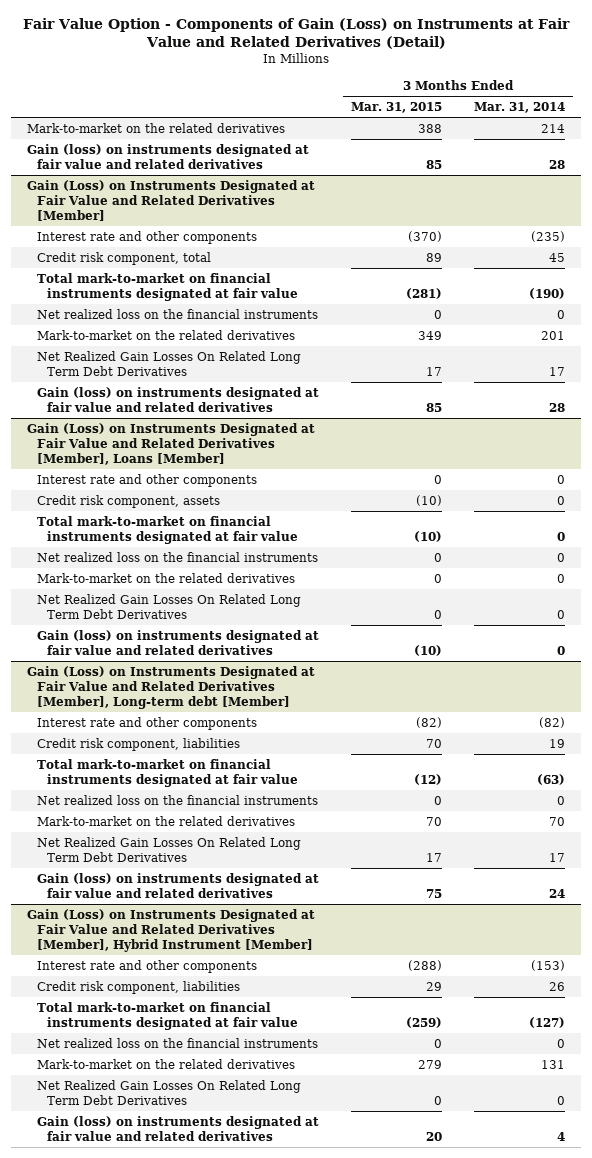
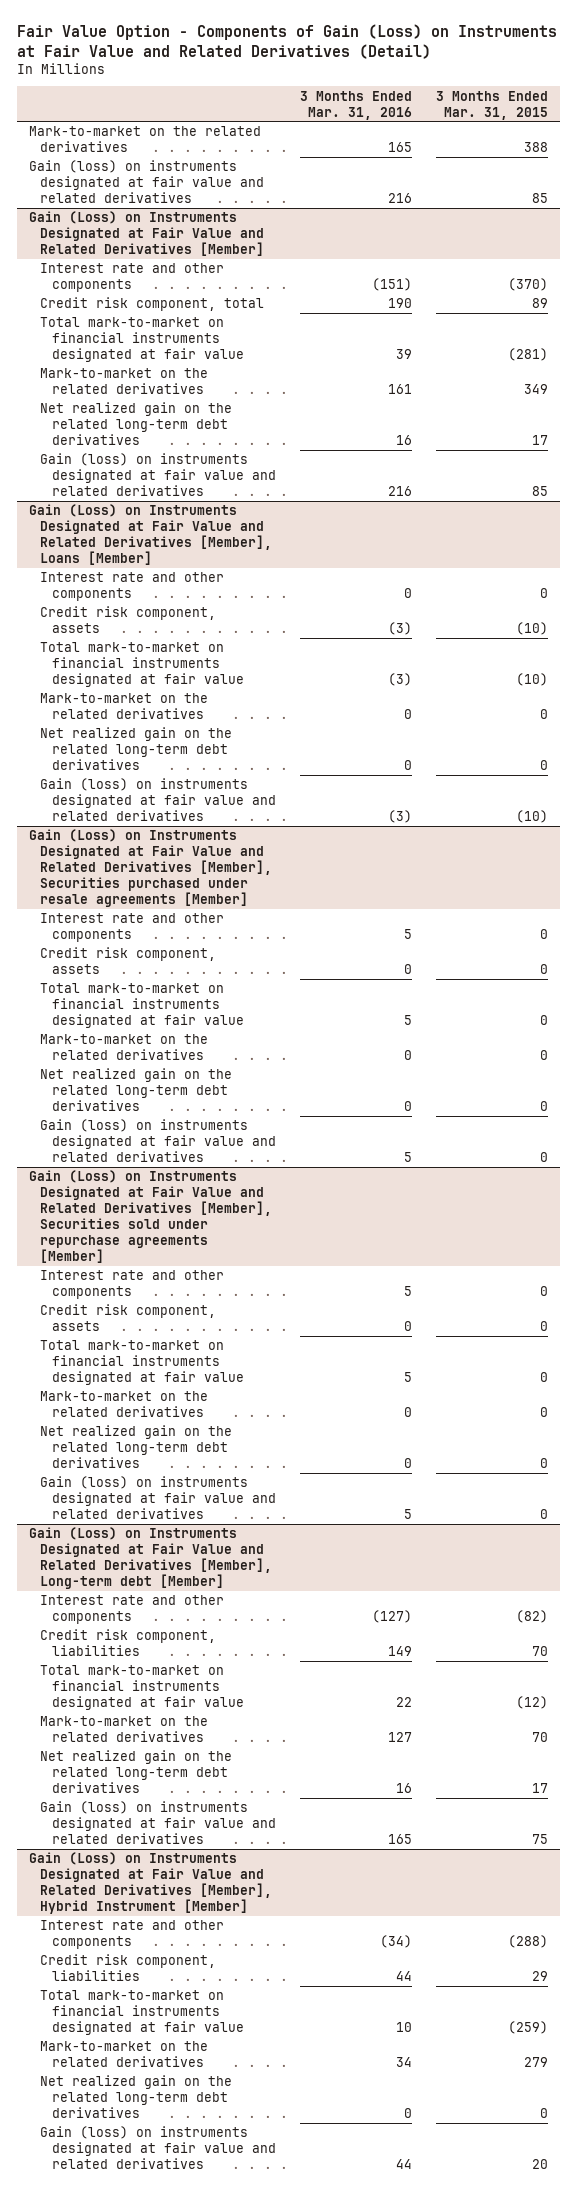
- | 3 Months Ended Mar. 31, 2015 | 3 Months Ended Mar. 31, 2014
+ | 3 Months Ended Mar. 31, 2016 | 3 Months Ended Mar. 31, 2015
@ Gain (Loss) on Instruments Designated at Fair Value and Related Derivatives [Member]
- Net realized loss on the financial instruments | 0 | 0
- Net Realized Gain Losses On Related Long Term Debt Derivatives | 17 | 17
+ Net realized gain on the related long-term debt derivatives | 16 | 17
@ Gain (Loss) on Instruments Designated at Fair Value and Related Derivatives [Member], Loans [Member]
- Net realized loss on the financial instruments | 0 | 0
- Net Realized Gain Losses On Related Long Term Debt Derivatives | 0 | 0
+ Net realized gain on the related long-term debt derivatives | 0 | 0
+ Gain (Loss) on Instruments Designated at Fair Value and Related Derivatives [Member], Securities purchased under resale agreements [Member]
+ Interest rate and other components | 5 | 0
+ Credit risk component, assets | 0 | 0
+ Total mark-to-market on financial instruments designated at fair value | 5 | 0
+ Mark-to-market on the related derivatives | 0 | 0
+ Net realized gain on the related long-term debt derivatives | 0 | 0
+ Gain (loss) on instruments designated at fair value and related derivatives | 5 | 0
+ Gain (Loss) on Instruments Designated at Fair Value and Related Derivatives [Member], Securities sold under repurchase agreements [Member]
+ Interest rate and other components | 5 | 0
+ Credit risk component, assets | 0 | 0
+ Total mark-to-market on financial instruments designated at fair value | 5 | 0
+ Mark-to-market on the related derivatives | 0 | 0
+ Net realized gain on the related long-term debt derivatives | 0 | 0
+ Gain (loss) on instruments designated at fair value and related derivatives | 5 | 0
@ Gain (Loss) on Instruments Designated at Fair Value and Related Derivatives [Member], Long-term debt [Member]
- Net realized loss on the financial instruments | 0 | 0
- Net Realized Gain Losses On Related Long Term Debt Derivatives | 17 | 17
+ Net realized gain on the related long-term debt derivatives | 16 | 17
@ Gain (Loss) on Instruments Designated at Fair Value and Related Derivatives [Member], Hybrid Instrument [Member]
- Net realized loss on the financial instruments | 0 | 0
- Net Realized Gain Losses On Related Long Term Debt Derivatives | 0 | 0
+ Net realized gain on the related long-term debt derivatives | 0 | 0

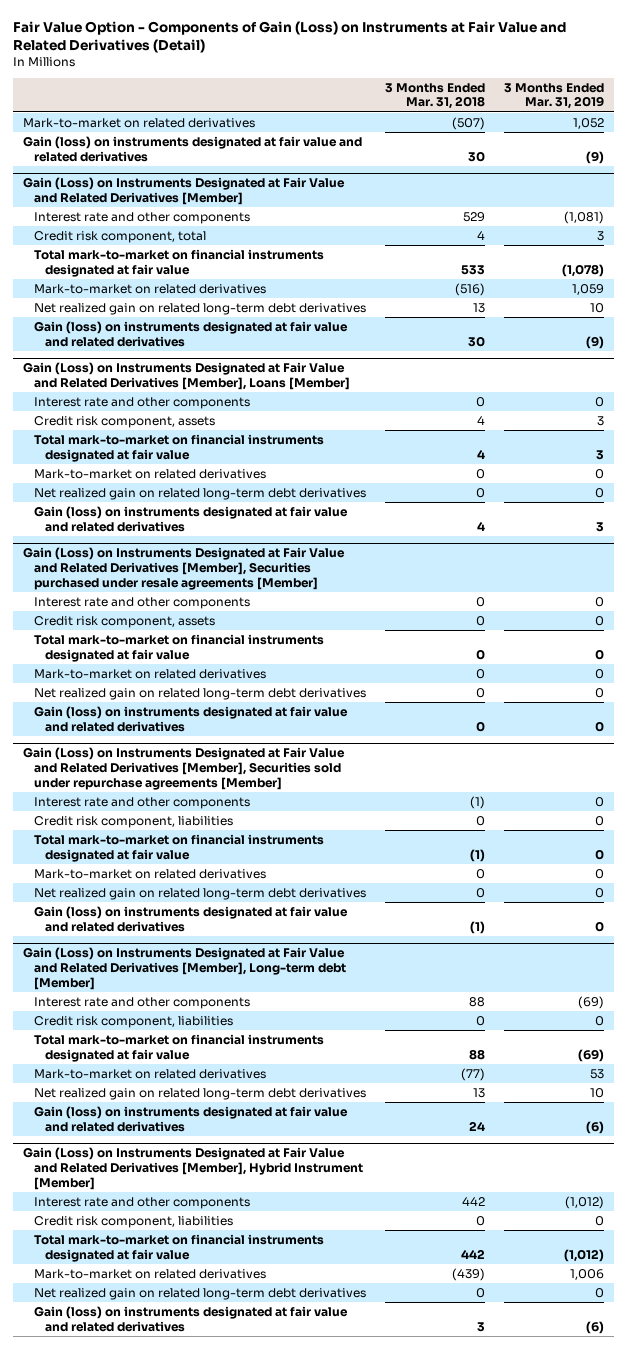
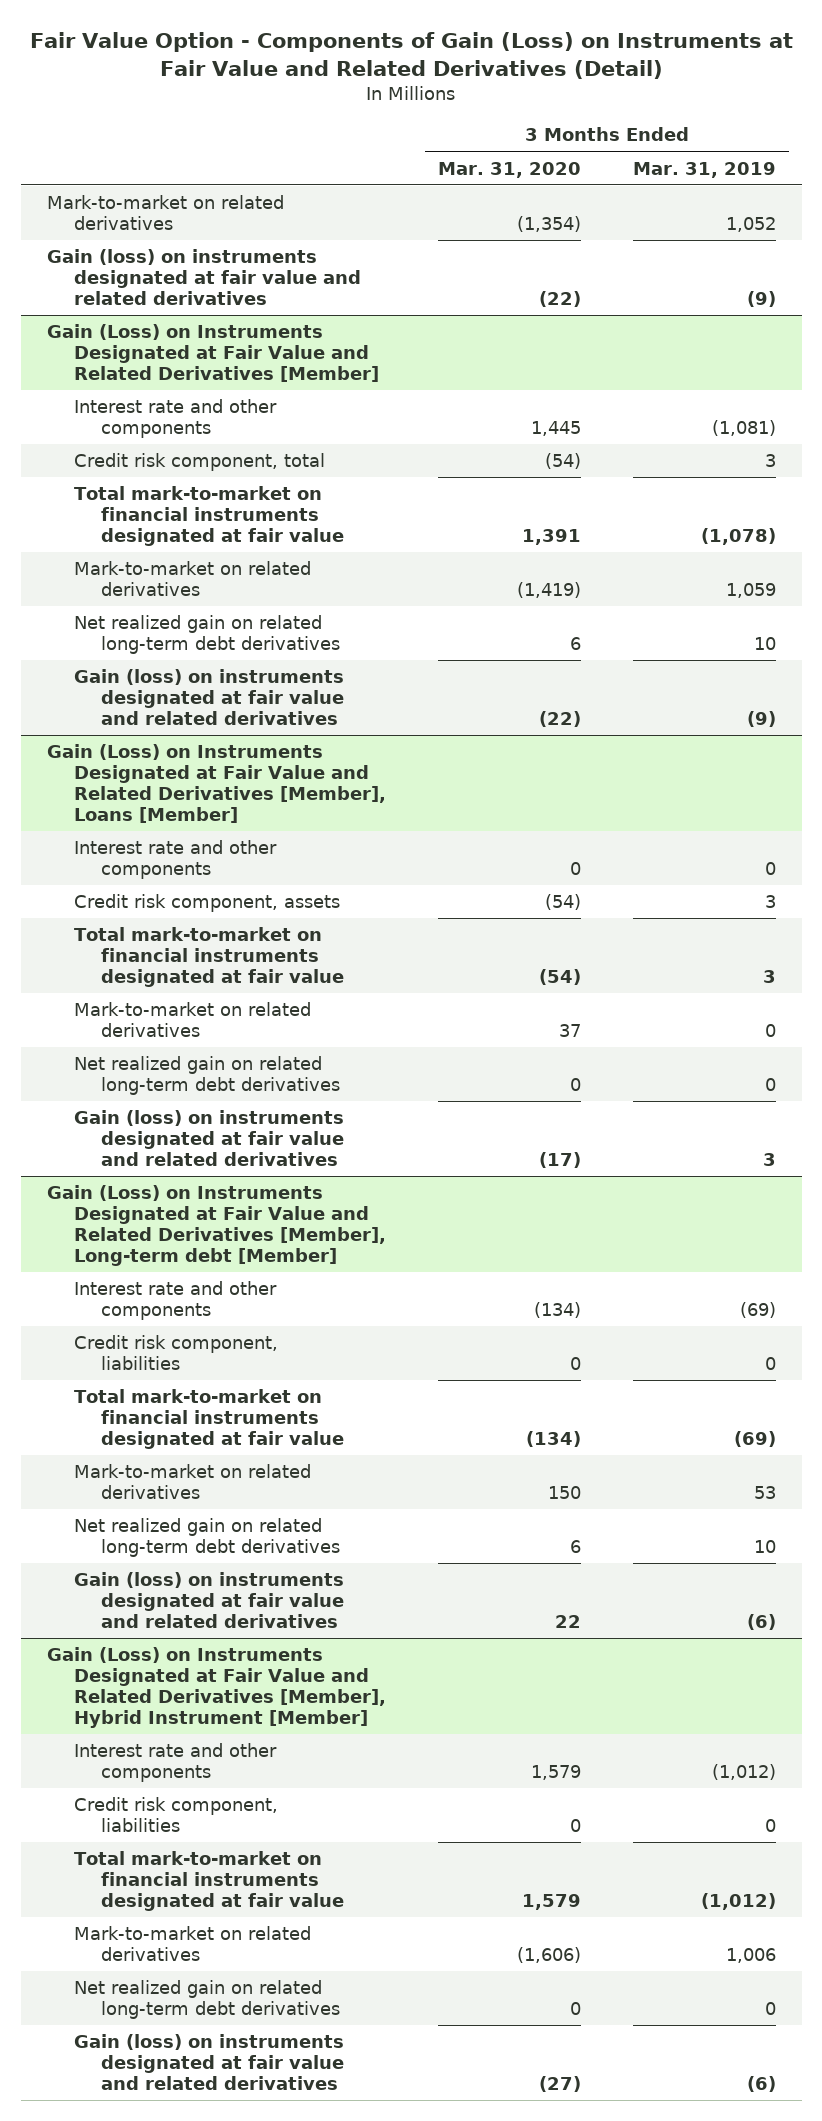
- | 3 Months Ended Mar. 31, 2018 | 3 Months Ended Mar. 31, 2019
+ | 3 Months Ended Mar. 31, 2020 | 3 Months Ended Mar. 31, 2019
- Gain (Loss) on Instruments Designated at Fair Value and Related Derivatives [Member], Securities purchased under resale agreements [Member]
- Interest rate and other components | 0 | 0
- Credit risk component, assets | 0 | 0
- Total mark-to-market on financial instruments designated at fair value | 0 | 0
- Mark-to-market on related derivatives | 0 | 0
- Net realized gain on related long-term debt derivatives | 0 | 0
- Gain (loss) on instruments designated at fair value and related derivatives | 0 | 0
- Gain (Loss) on Instruments Designated at Fair Value and Related Derivatives [Member], Securities sold under repurchase agreements [Member]
- Interest rate and other components | (1) | 0
- Credit risk component, liabilities | 0 | 0
- Total mark-to-market on financial instruments designated at fair value | (1) | 0
- Mark-to-market on related derivatives | 0 | 0
- Net realized gain on related long-term debt derivatives | 0 | 0
- Gain (loss) on instruments designated at fair value and related derivatives | (1) | 0

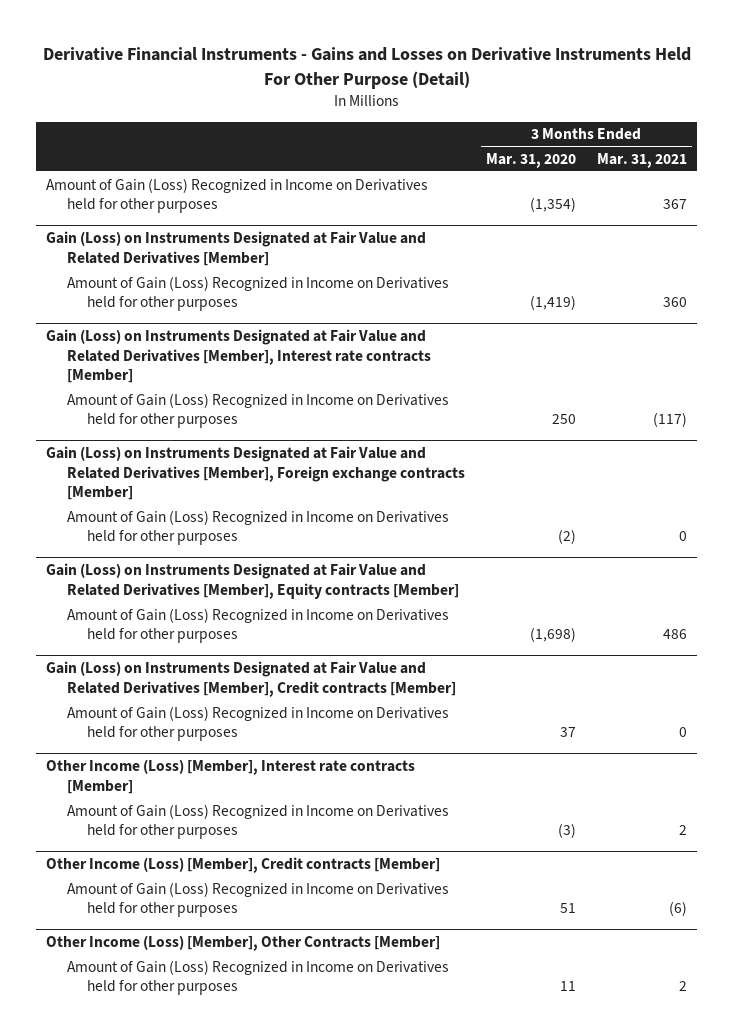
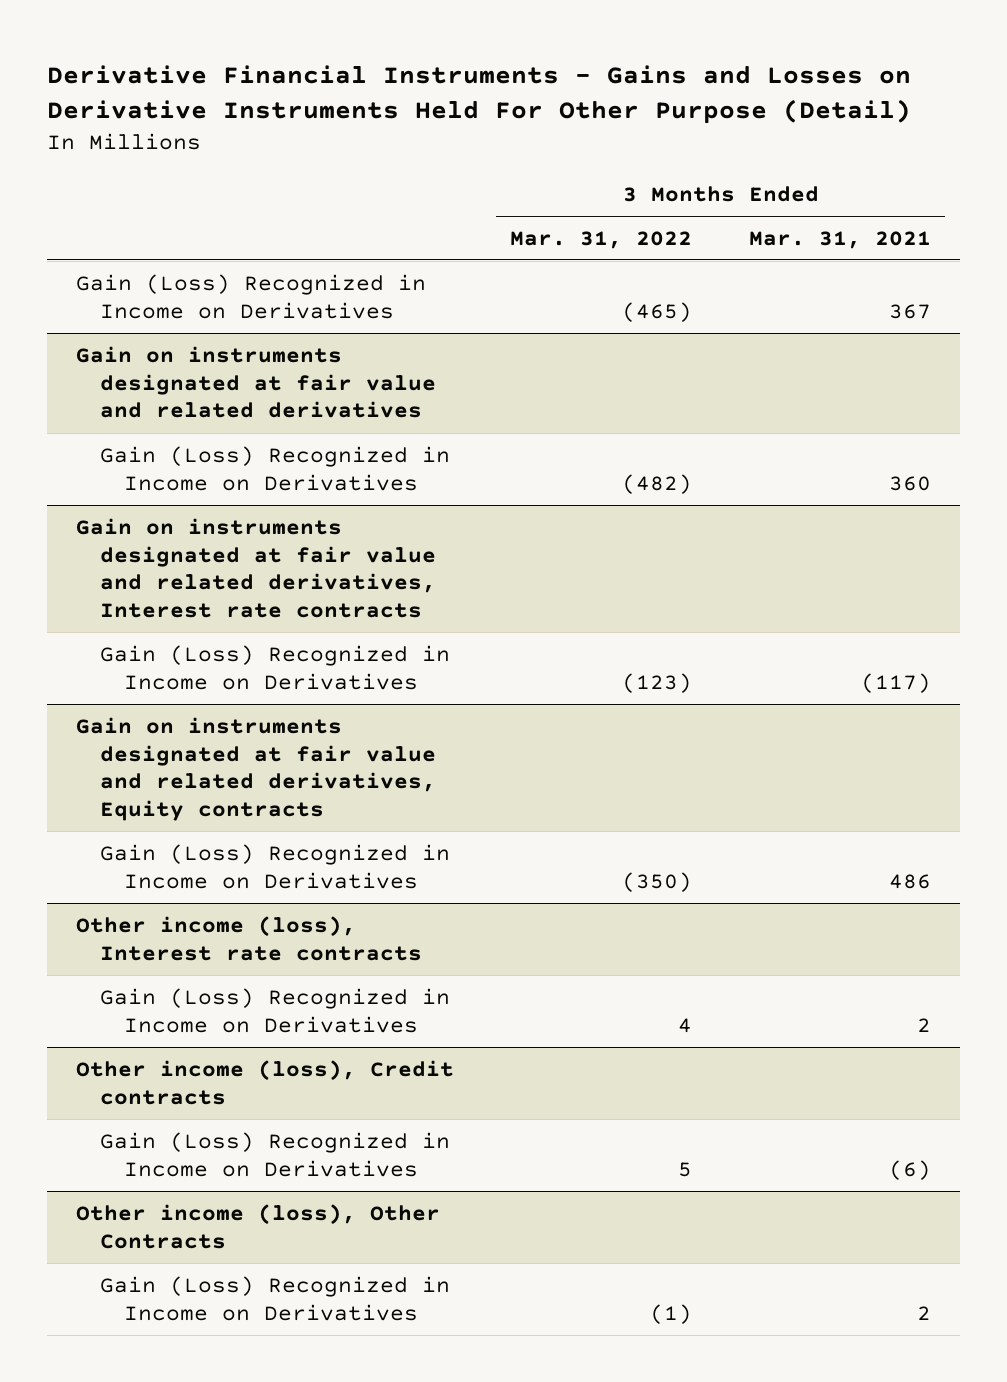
- | 3 Months Ended Mar. 31, 2020 | 3 Months Ended Mar. 31, 2021
+ | 3 Months Ended Mar. 31, 2022 | 3 Months Ended Mar. 31, 2021
- Amount of Gain (Loss) Recognized in Income on Derivatives held for other purposes | (1,354) | 367
- Gain (Loss) on Instruments Designated at Fair Value and Related Derivatives [Member]
- Amount of Gain (Loss) Recognized in Income on Derivatives held for other purposes | (1,419) | 360
- Gain (Loss) on Instruments Designated at Fair Value and Related Derivatives [Member], Interest rate contracts [Member]
- Amount of Gain (Loss) Recognized in Income on Derivatives held for other purposes | 250 | (117)
- Gain (Loss) on Instruments Designated at Fair Value and Related Derivatives [Member], Foreign exchange contracts [Member]
- Amount of Gain (Loss) Recognized in Income on Derivatives held for other purposes | (2) | 0
- Gain (Loss) on Instruments Designated at Fair Value and Related Derivatives [Member], Equity contracts [Member]
- Amount of Gain (Loss) Recognized in Income on Derivatives held for other purposes | (1,698) | 486
- Gain (Loss) on Instruments Designated at Fair Value and Related Derivatives [Member], Credit contracts [Member]
- Amount of Gain (Loss) Recognized in Income on Derivatives held for other purposes | 37 | 0
- Other Income (Loss) [Member], Interest rate contracts [Member]
- Amount of Gain (Loss) Recognized in Income on Derivatives held for other purposes | (3) | 2
- Other Income (Loss) [Member], Credit contracts [Member]
- Amount of Gain (Loss) Recognized in Income on Derivatives held for other purposes | 51 | (6)
- Other Income (Loss) [Member], Other Contracts [Member]
- Amount of Gain (Loss) Recognized in Income on Derivatives held for other purposes | 11 | 2
+ Gain (Loss) Recognized in Income on Derivatives | (465) | 367
+ Gain on instruments designated at fair value and related derivatives
+ Gain (Loss) Recognized in Income on Derivatives | (482) | 360
+ Gain on instruments designated at fair value and related derivatives, Interest rate contracts
+ Gain (Loss) Recognized in Income on Derivatives | (123) | (117)
+ Gain on instruments designated at fair value and related derivatives, Equity contracts
+ Gain (Loss) Recognized in Income on Derivatives | (350) | 486
+ Other income (loss), Interest rate contracts
+ Gain (Loss) Recognized in Income on Derivatives | 4 | 2
+ Other income (loss), Credit contracts
+ Gain (Loss) Recognized in Income on Derivatives | 5 | (6)
+ Other income (loss), Other Contracts
+ Gain (Loss) Recognized in Income on Derivatives | (1) | 2

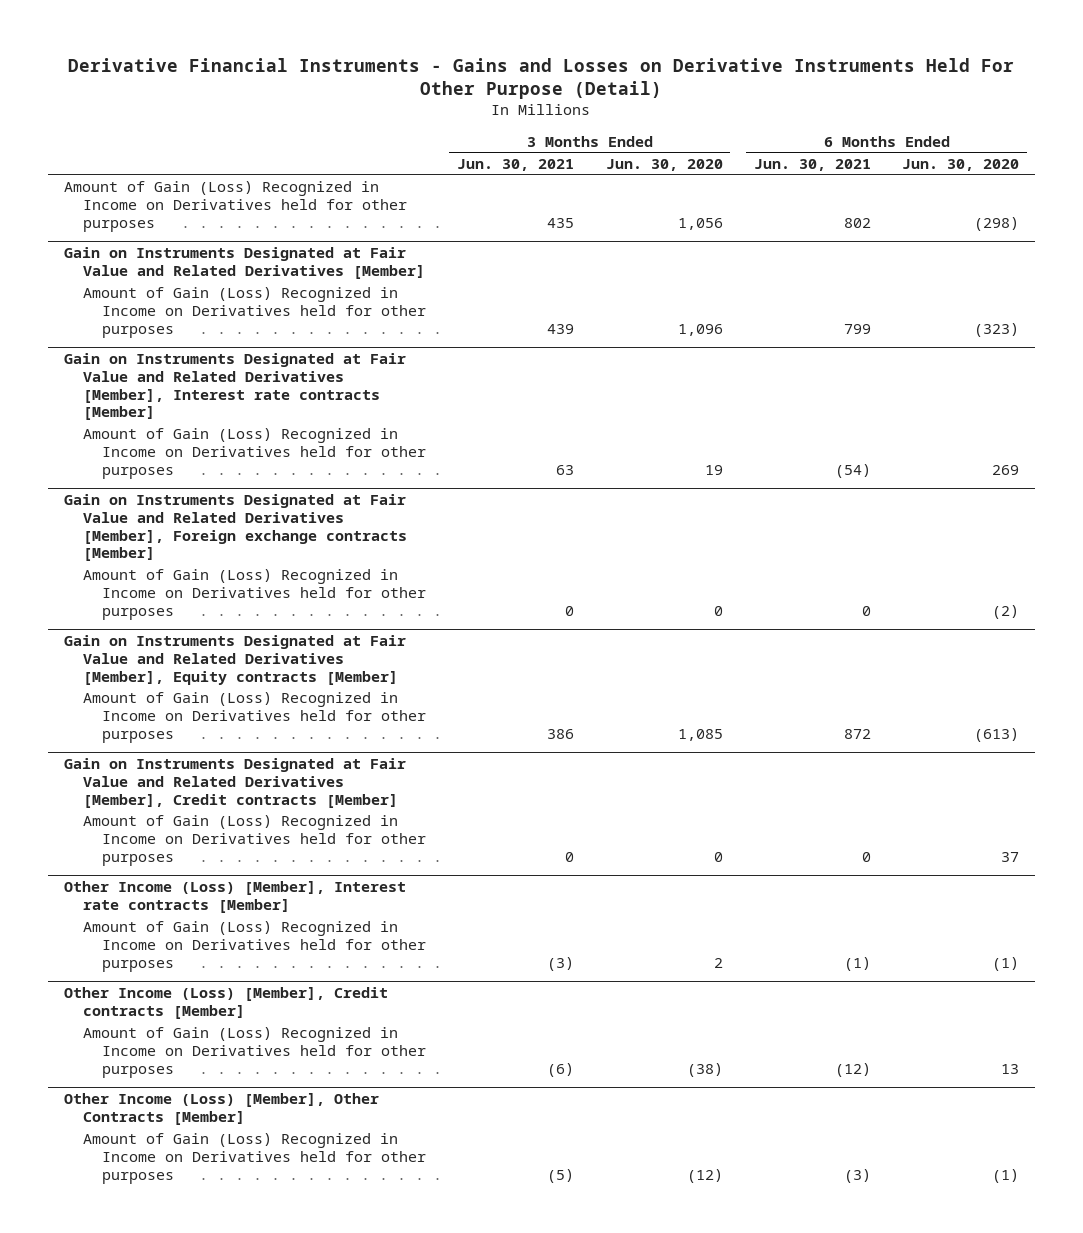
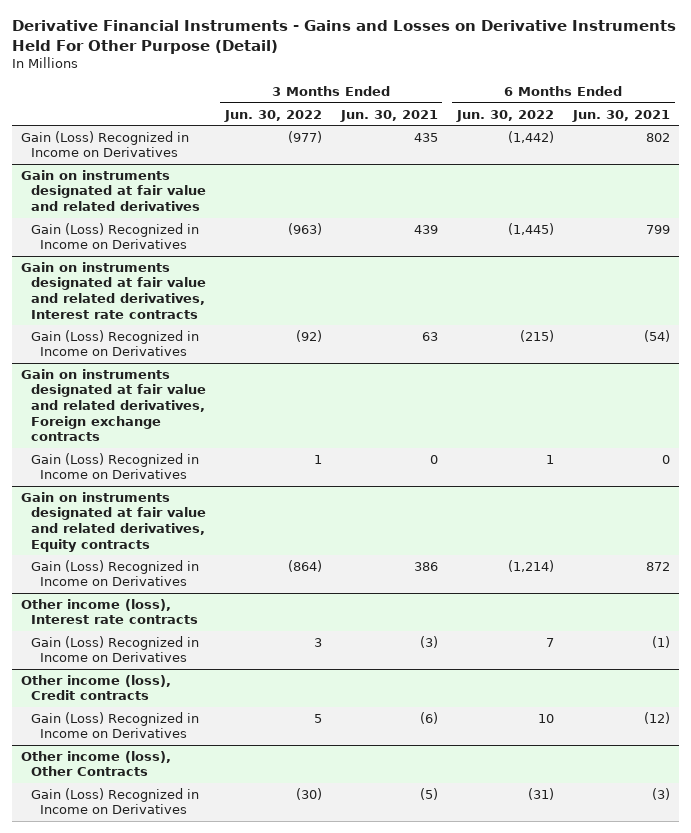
- | 3 Months Ended Jun. 30, 2021 | 3 Months Ended Jun. 30, 2020 | 6 Months Ended Jun. 30, 2021 | 6 Months Ended Jun. 30, 2020
+ | 3 Months Ended Jun. 30, 2022 | 3 Months Ended Jun. 30, 2021 | 6 Months Ended Jun. 30, 2022 | 6 Months Ended Jun. 30, 2021
- Amount of Gain (Loss) Recognized in Income on Derivatives held for other purposes | 435 | 1,056 | 802 | (298)
- Gain on Instruments Designated at Fair Value and Related Derivatives [Member]
- Amount of Gain (Loss) Recognized in Income on Derivatives held for other purposes | 439 | 1,096 | 799 | (323)
- Gain on Instruments Designated at Fair Value and Related Derivatives [Member], Interest rate contracts [Member]
- Amount of Gain (Loss) Recognized in Income on Derivatives held for other purposes | 63 | 19 | (54) | 269
- Gain on Instruments Designated at Fair Value and Related Derivatives [Member], Foreign exchange contracts [Member]
- Amount of Gain (Loss) Recognized in Income on Derivatives held for other purposes | 0 | 0 | 0 | (2)
- Gain on Instruments Designated at Fair Value and Related Derivatives [Member], Equity contracts [Member]
- Amount of Gain (Loss) Recognized in Income on Derivatives held for other purposes | 386 | 1,085 | 872 | (613)
- Gain on Instruments Designated at Fair Value and Related Derivatives [Member], Credit contracts [Member]
- Amount of Gain (Loss) Recognized in Income on Derivatives held for other purposes | 0 | 0 | 0 | 37
- Other Income (Loss) [Member], Interest rate contracts [Member]
- Amount of Gain (Loss) Recognized in Income on Derivatives held for other purposes | (3) | 2 | (1) | (1)
- Other Income (Loss) [Member], Credit contracts [Member]
- Amount of Gain (Loss) Recognized in Income on Derivatives held for other purposes | (6) | (38) | (12) | 13
- Other Income (Loss) [Member], Other Contracts [Member]
- Amount of Gain (Loss) Recognized in Income on Derivatives held for other purposes | (5) | (12) | (3) | (1)
+ Gain (Loss) Recognized in Income on Derivatives | (977) | 435 | (1,442) | 802
+ Gain on instruments designated at fair value and related derivatives
+ Gain (Loss) Recognized in Income on Derivatives | (963) | 439 | (1,445) | 799
+ Gain on instruments designated at fair value and related derivatives, Interest rate contracts
+ Gain (Loss) Recognized in Income on Derivatives | (92) | 63 | (215) | (54)
+ Gain on instruments designated at fair value and related derivatives, Foreign exchange contracts
+ Gain (Loss) Recognized in Income on Derivatives | 1 | 0 | 1 | 0
+ Gain on instruments designated at fair value and related derivatives, Equity contracts
+ Gain (Loss) Recognized in Income on Derivatives | (864) | 386 | (1,214) | 872
+ Other income (loss), Interest rate contracts
+ Gain (Loss) Recognized in Income on Derivatives | 3 | (3) | 7 | (1)
+ Other income (loss), Credit contracts
+ Gain (Loss) Recognized in Income on Derivatives | 5 | (6) | 10 | (12)
+ Other income (loss), Other Contracts
+ Gain (Loss) Recognized in Income on Derivatives | (30) | (5) | (31) | (3)

